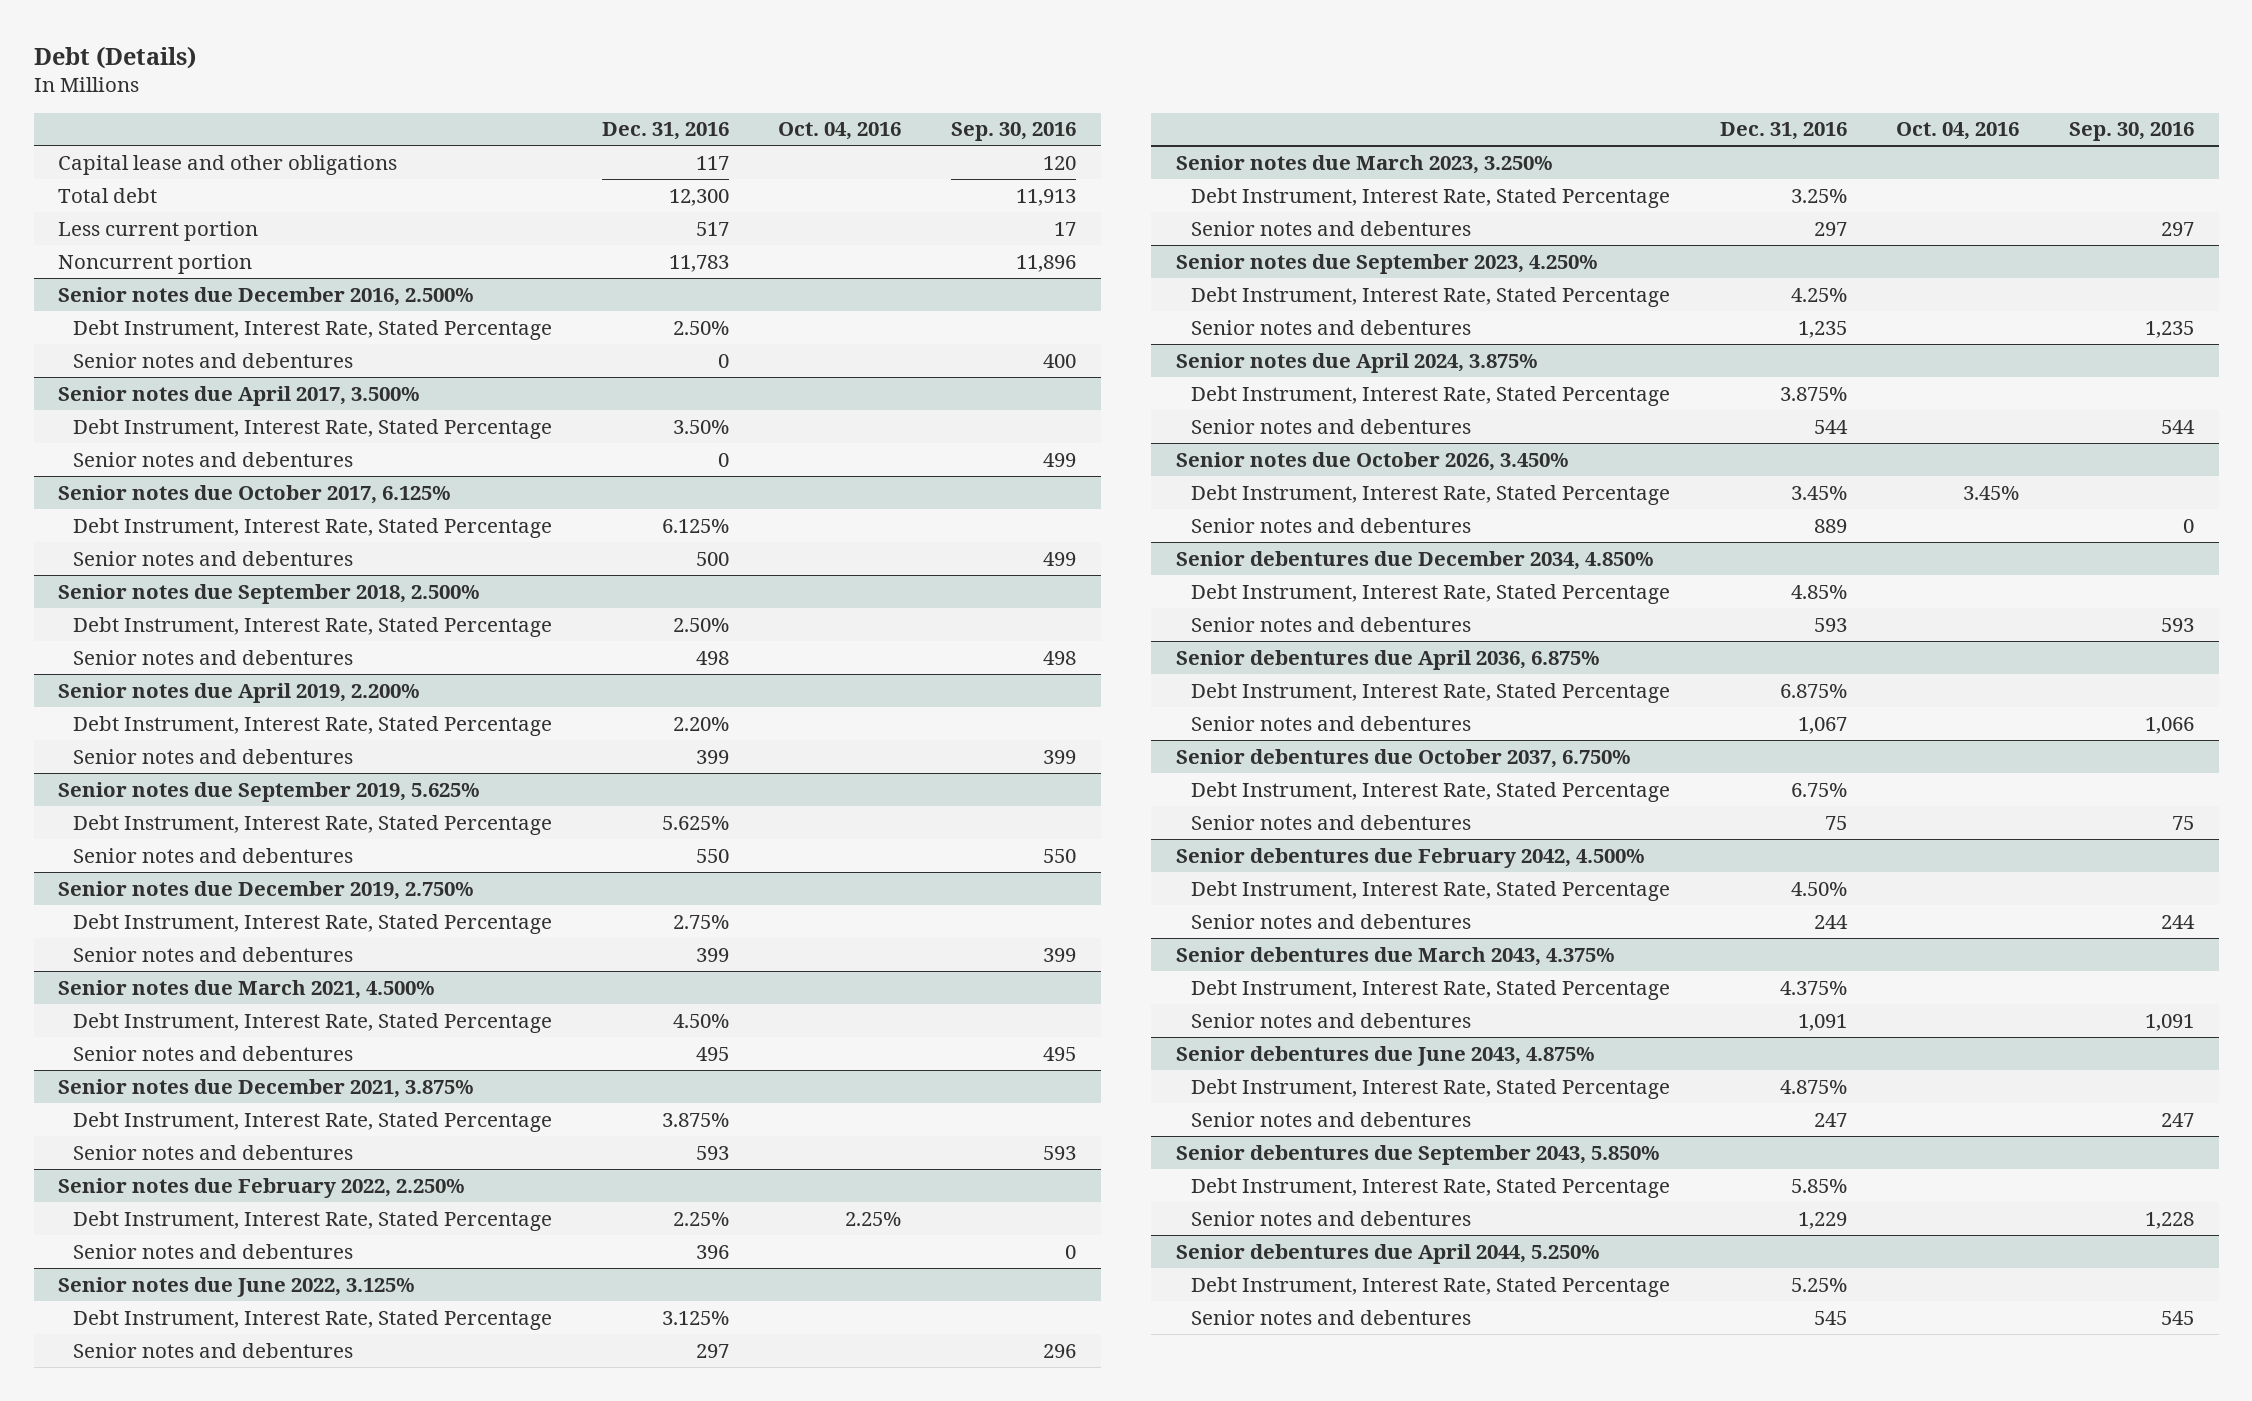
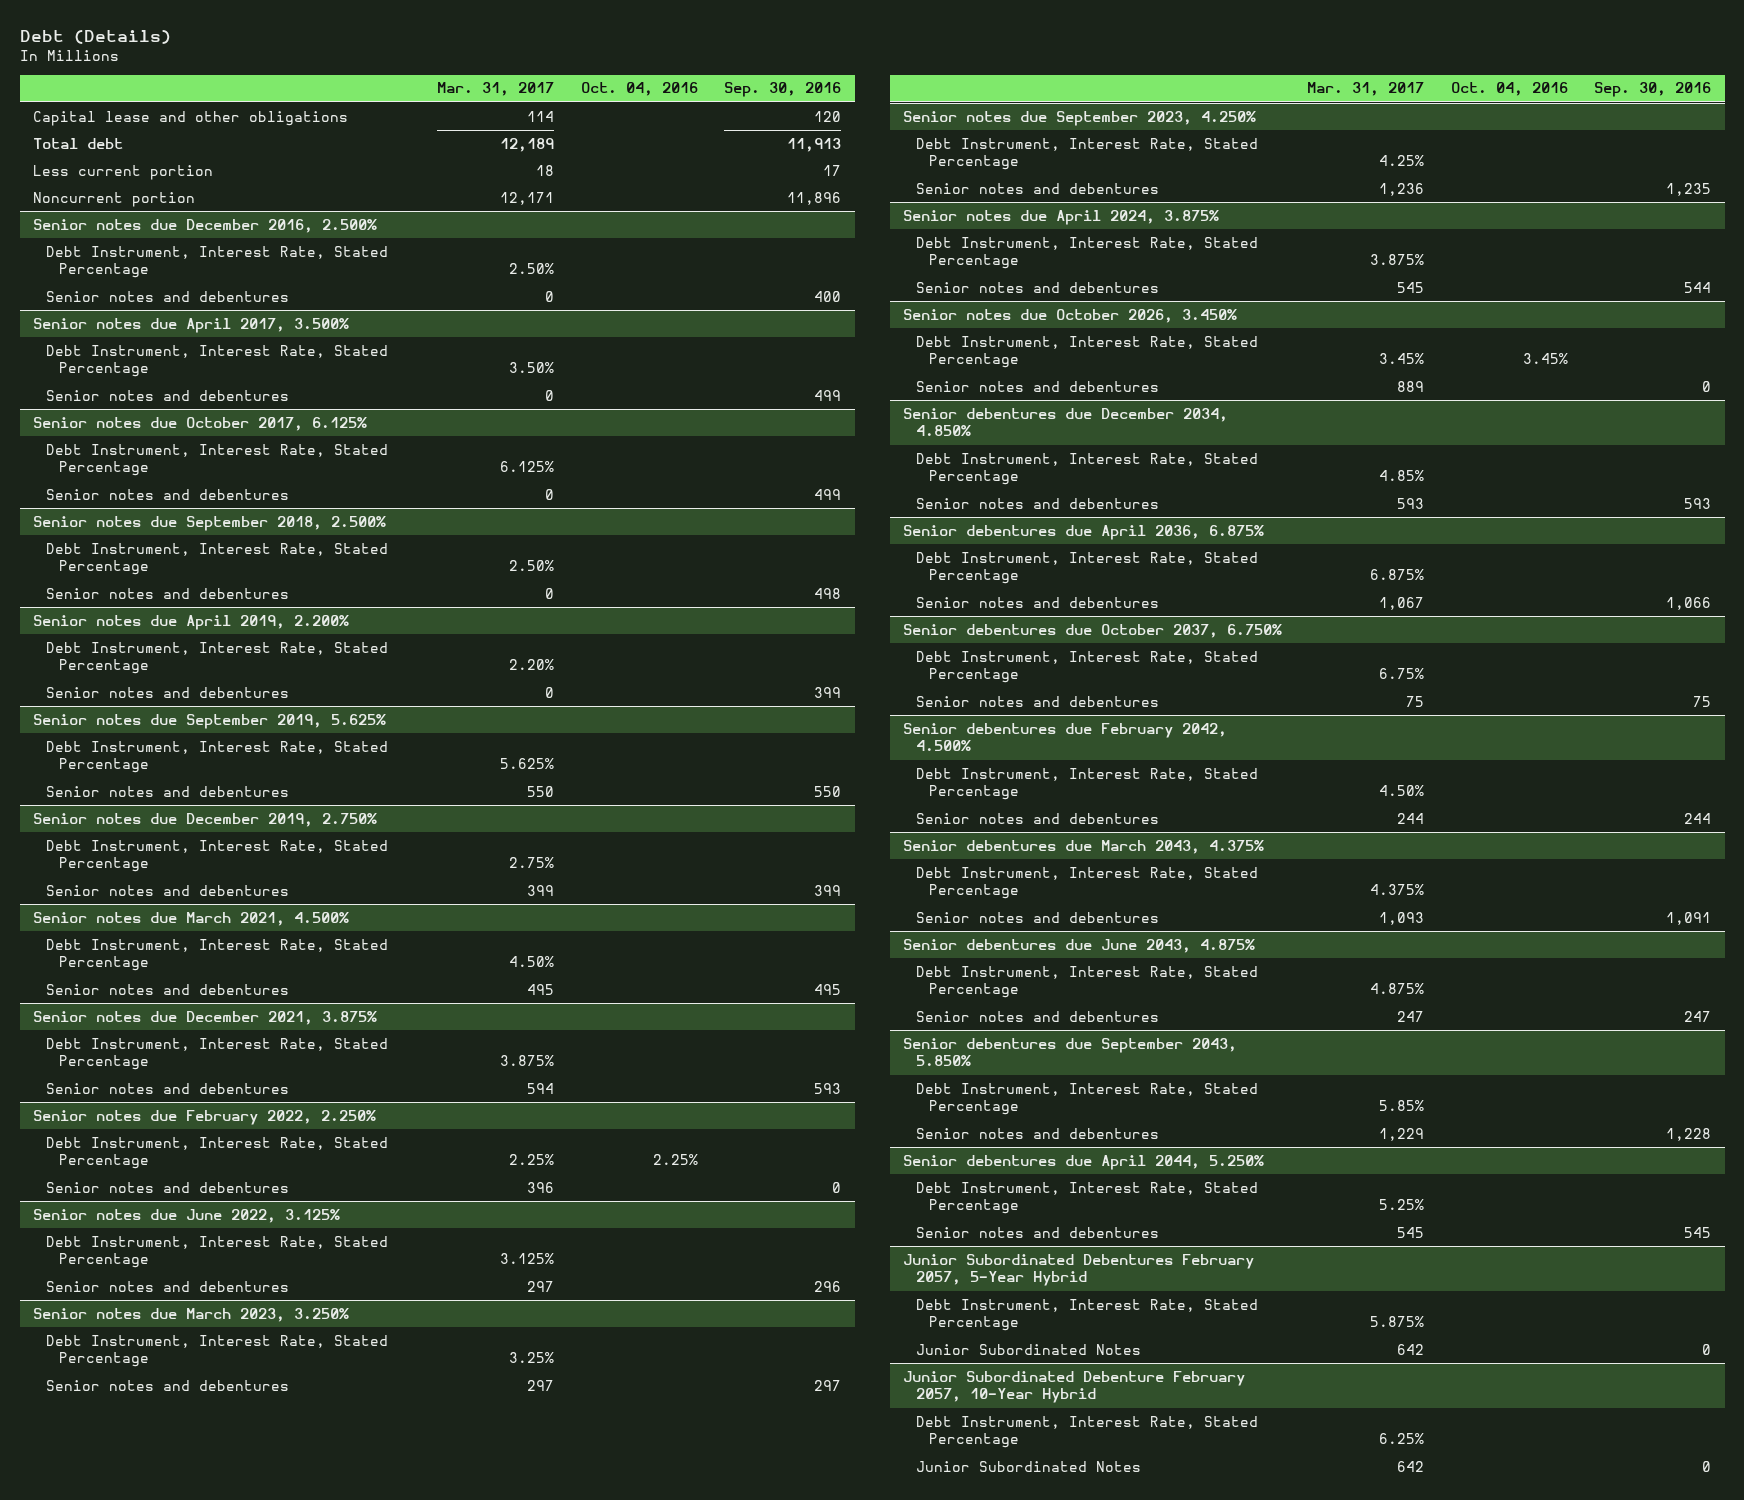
- | Dec. 31, 2016 | Oct. 04, 2016 | Sep. 30, 2016
+ | Mar. 31, 2017 | Oct. 04, 2016 | Sep. 30, 2016
+ Junior Subordinated Debentures February 2057, 5-Year Hybrid
+ Debt Instrument, Interest Rate, Stated Percentage | 5.875% | |
+ Junior Subordinated Notes | 642 | | 0
+ Junior Subordinated Debenture February 2057, 10-Year Hybrid
+ Debt Instrument, Interest Rate, Stated Percentage | 6.25% | |
+ Junior Subordinated Notes | 642 | | 0

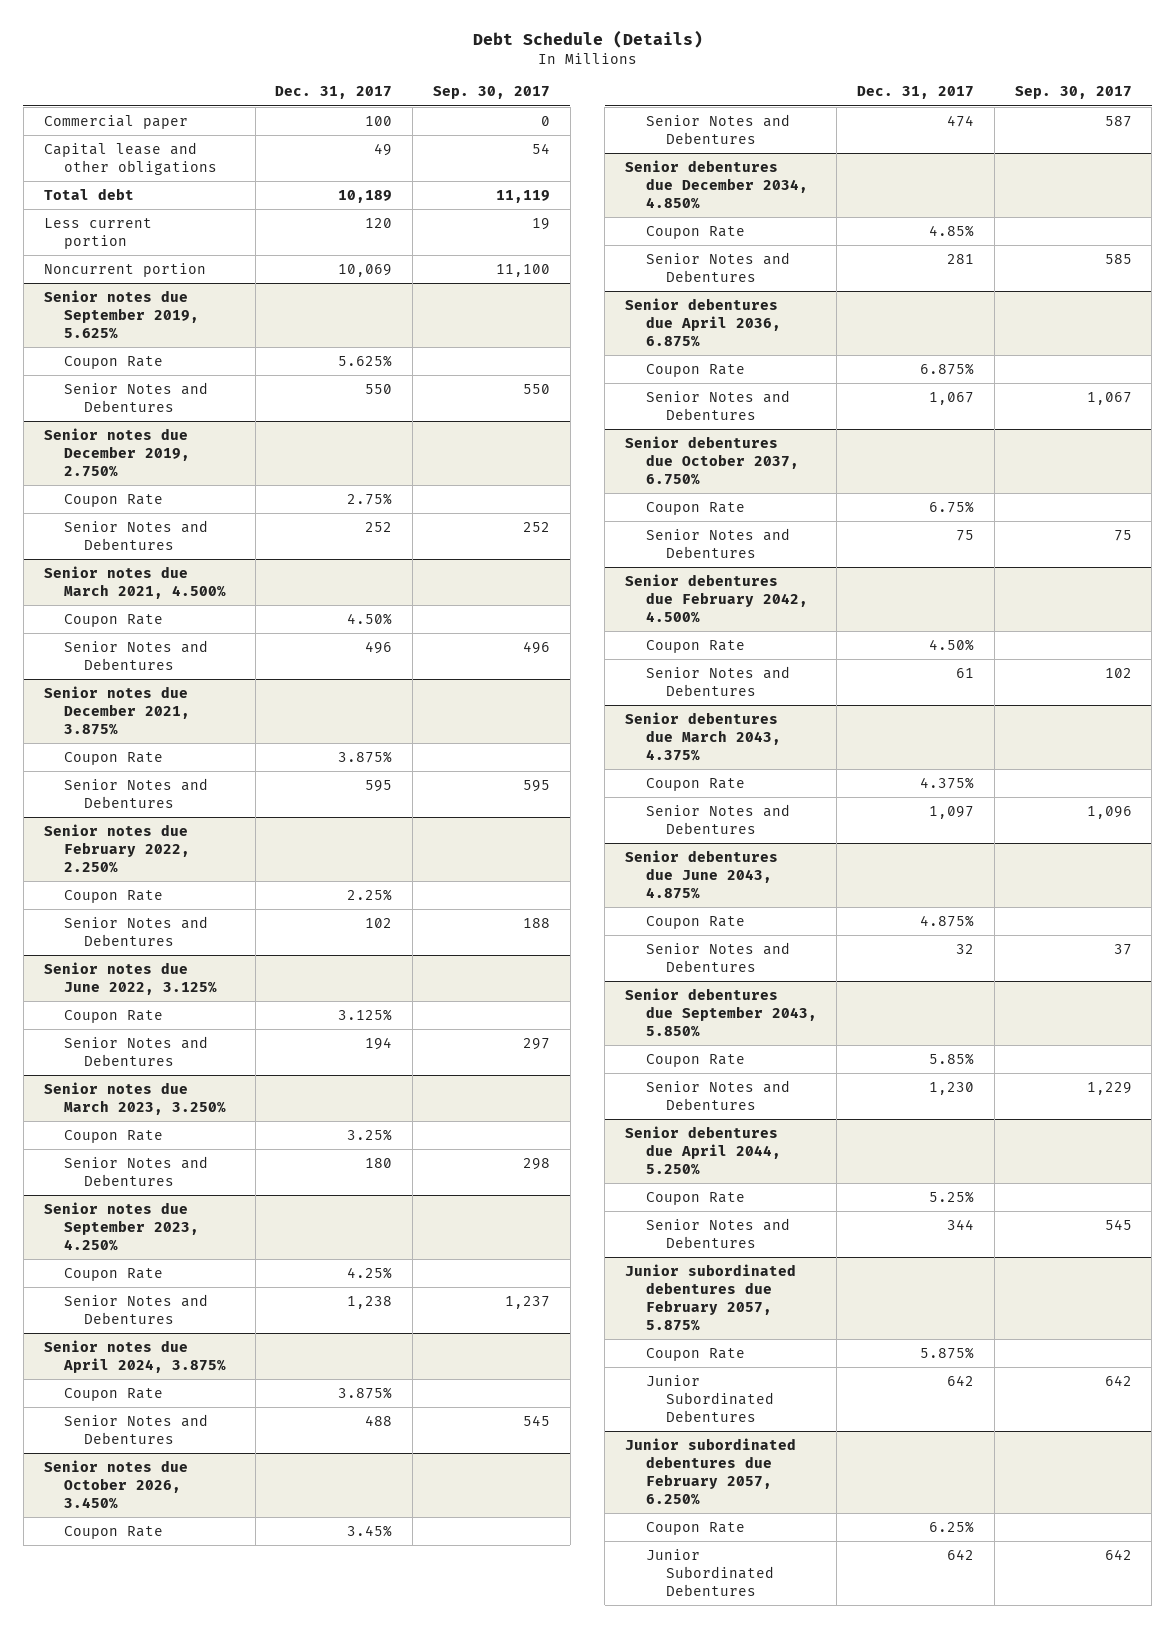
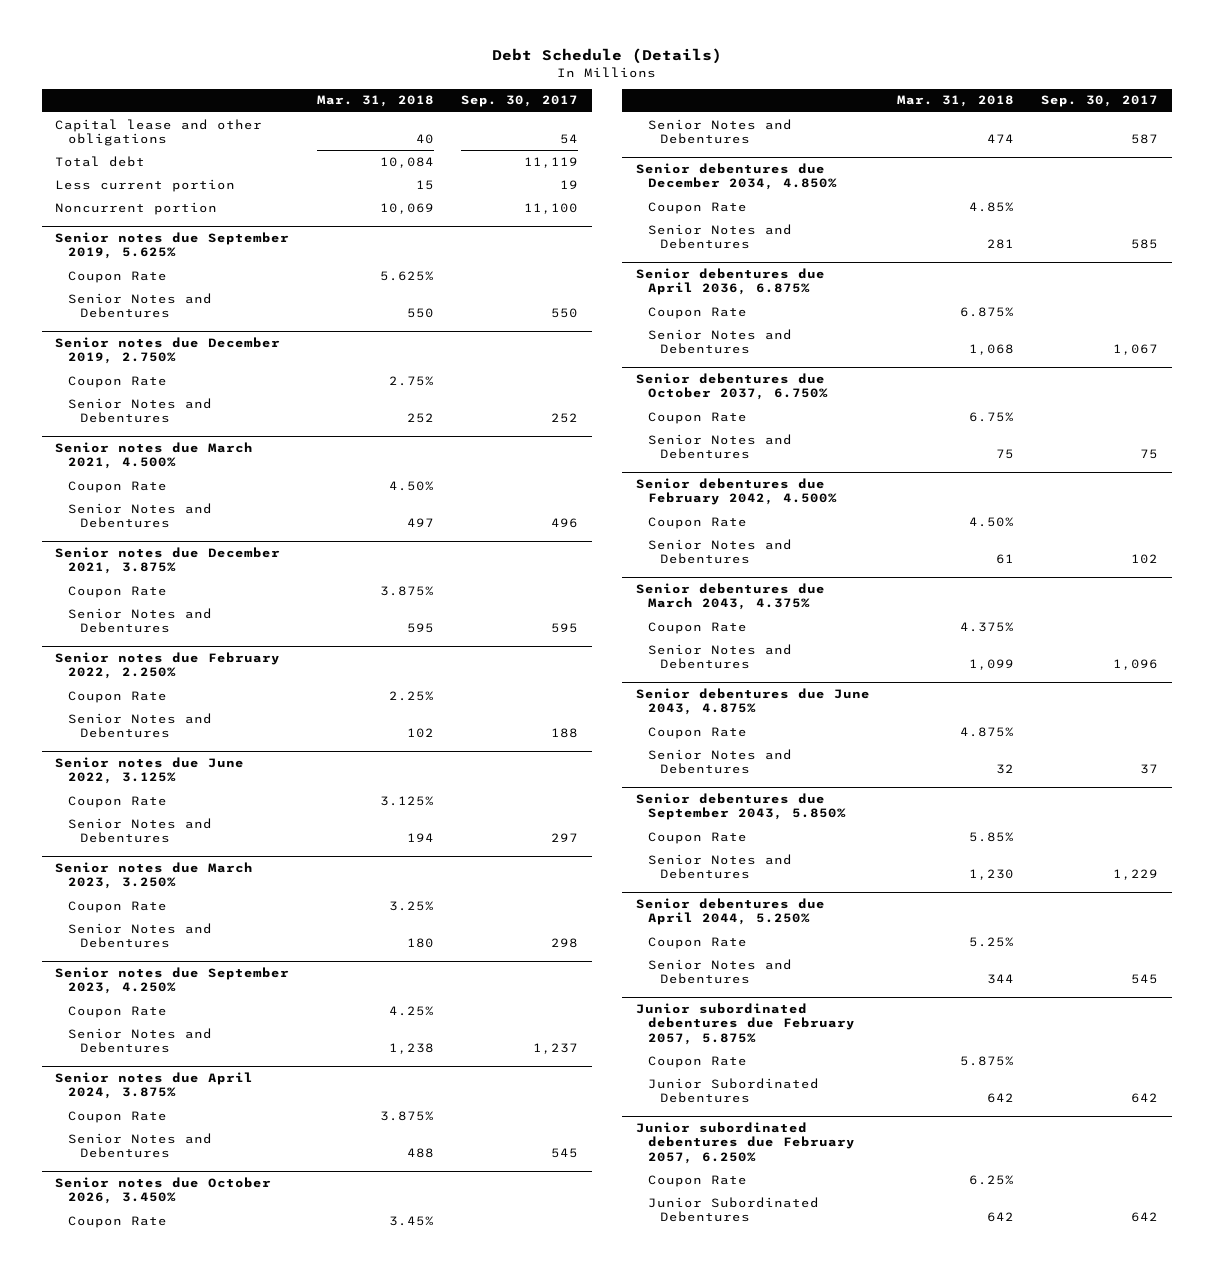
- | Dec. 31, 2017 | Sep. 30, 2017
+ | Mar. 31, 2018 | Sep. 30, 2017
- Commercial paper | 100 | 0

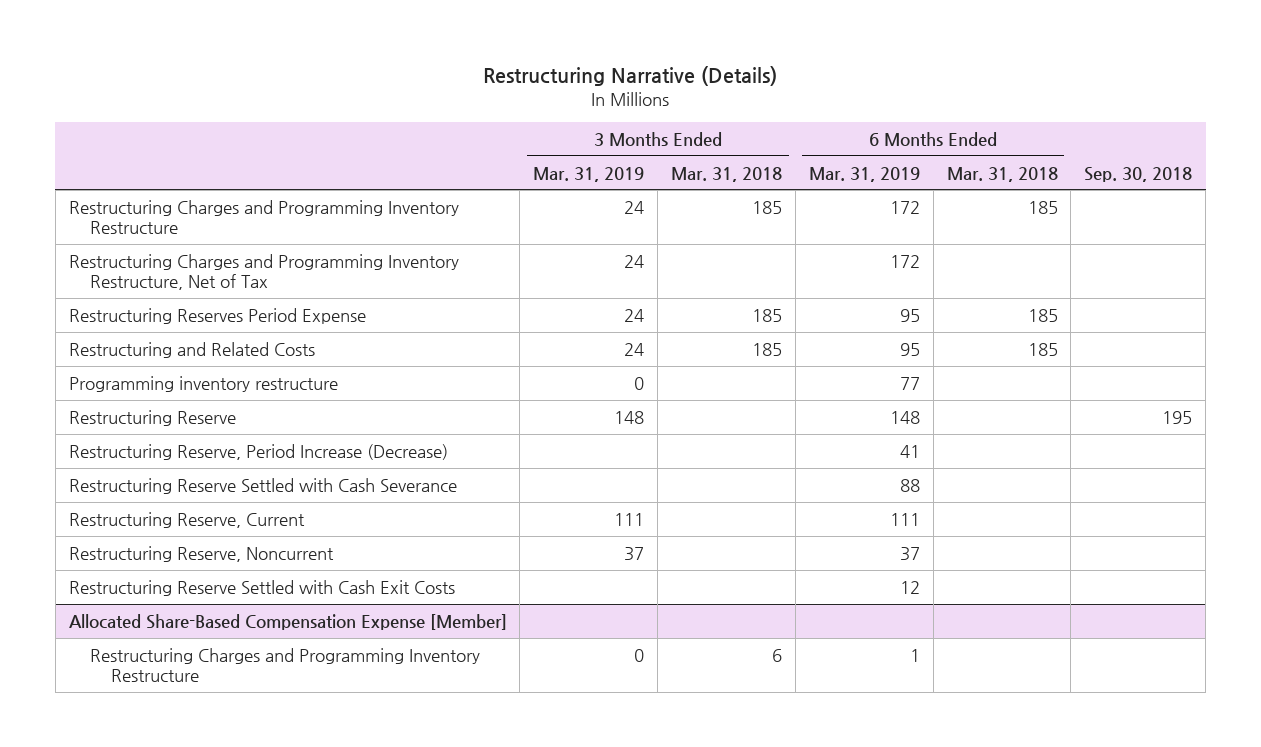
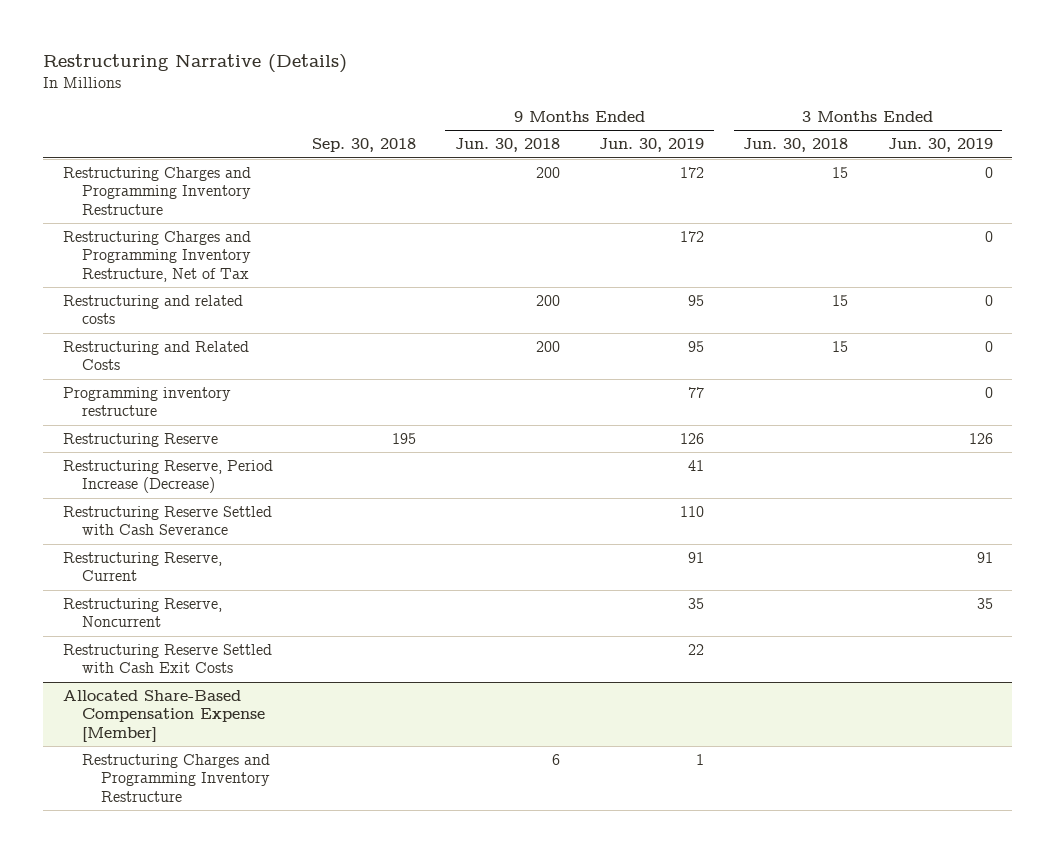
- | 3 Months Ended Mar. 31, 2019 | 3 Months Ended Mar. 31, 2018 | 6 Months Ended Mar. 31, 2019 | 6 Months Ended Mar. 31, 2018 | Sep. 30, 2018
+ | Sep. 30, 2018 | 9 Months Ended Jun. 30, 2018 | 9 Months Ended Jun. 30, 2019 | 3 Months Ended Jun. 30, 2018 | 3 Months Ended Jun. 30, 2019
- Restructuring Reserves Period Expense | 24 | 185 | 95 | 185 |
+ Restructuring and related costs | | 200 | 95 | 15 | 0

